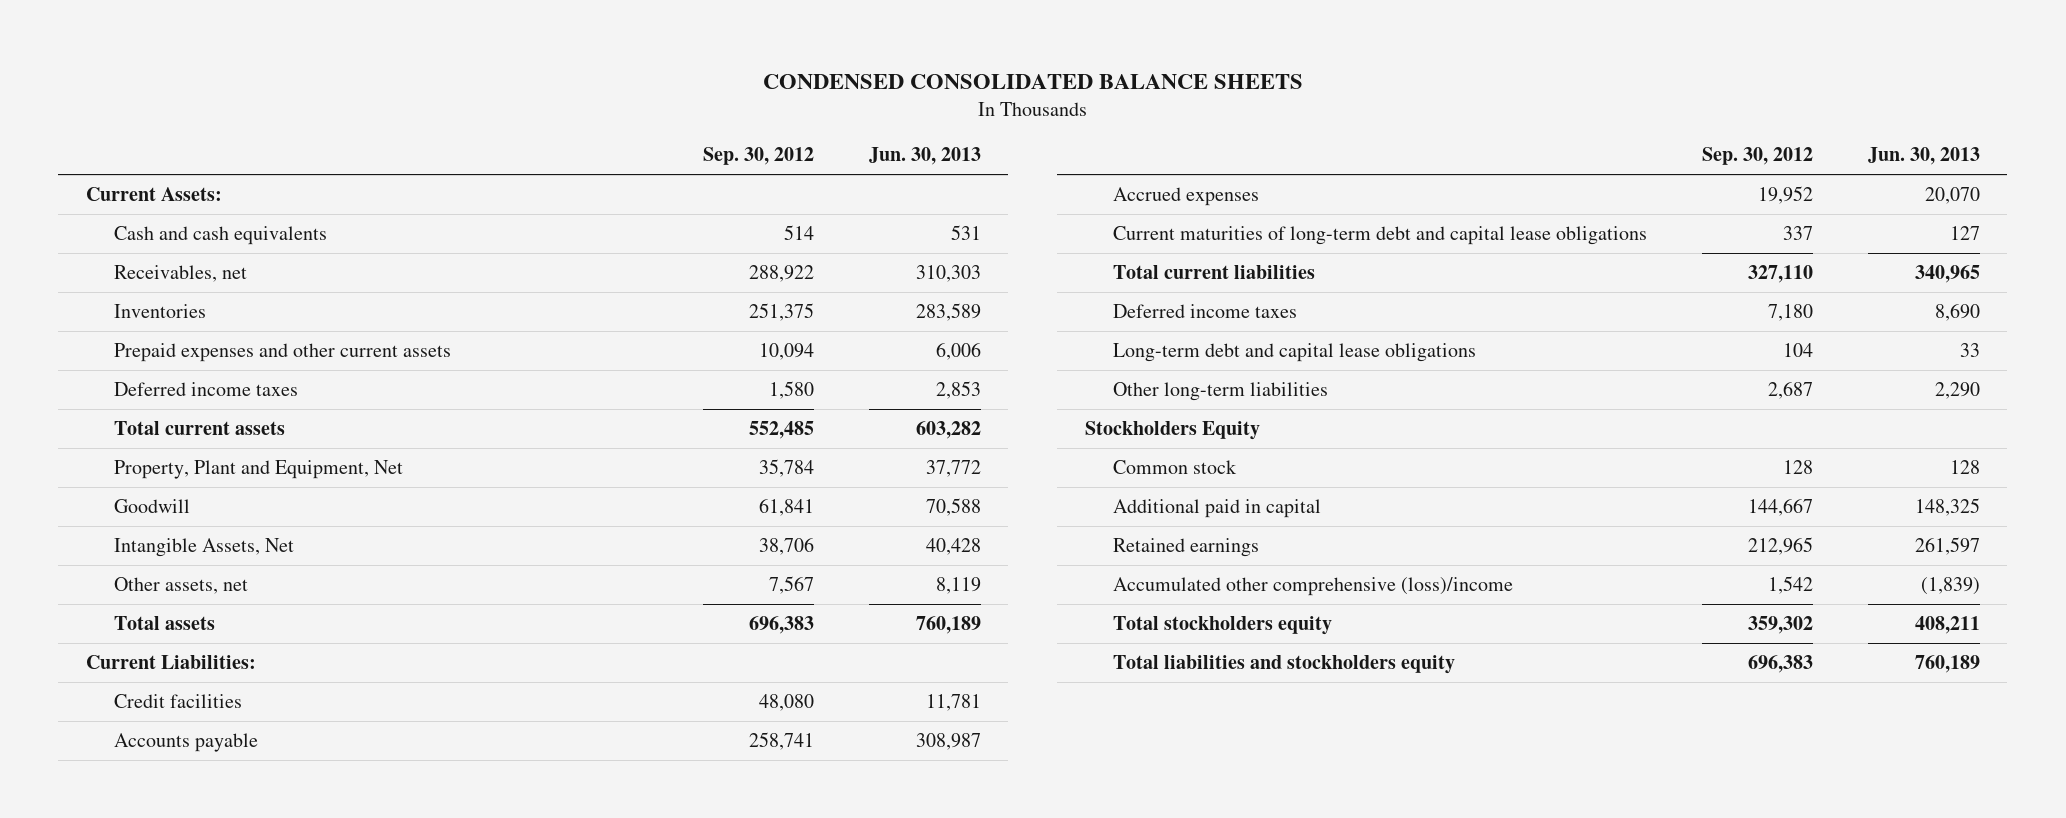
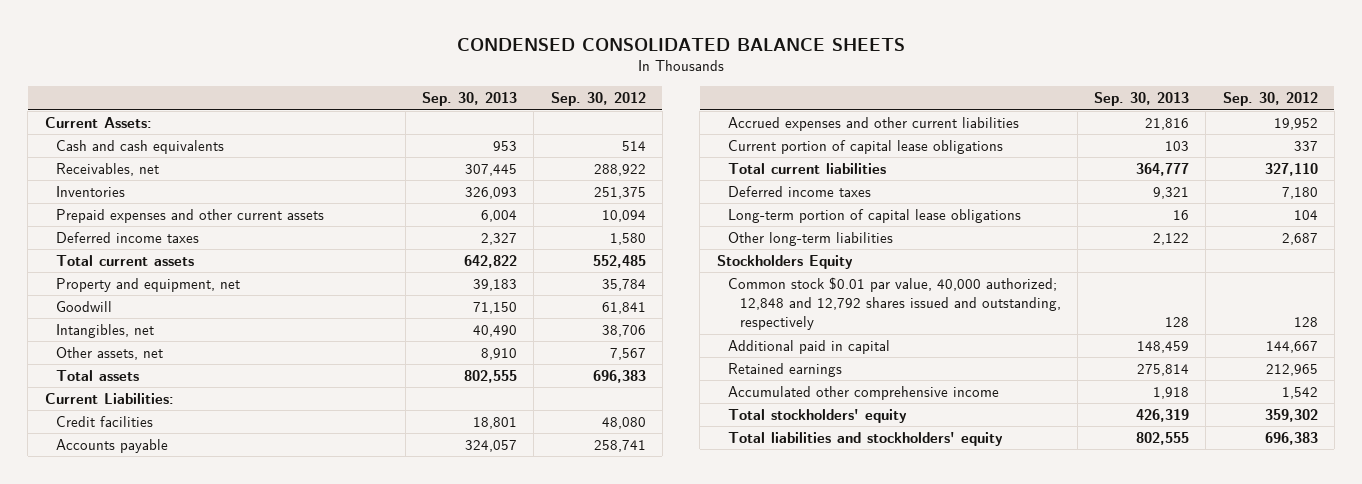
- | Sep. 30, 2012 | Jun. 30, 2013
+ | Sep. 30, 2013 | Sep. 30, 2012
- Property, Plant and Equipment, Net | 35,784 | 37,772
+ Property and equipment, net | 39,183 | 35,784
- Intangible Assets, Net | 38,706 | 40,428
+ Intangibles, net | 40,490 | 38,706
- Accrued expenses | 19,952 | 20,070
- Current maturities of long-term debt and capital lease obligations | 337 | 127
+ Accrued expenses and other current liabilities | 21,816 | 19,952
+ Current portion of capital lease obligations | 103 | 337
- Long-term debt and capital lease obligations | 104 | 33
+ Long-term portion of capital lease obligations | 16 | 104
- Common stock | 128 | 128
+ Common stock $0.01 par value, 40,000 authorized; 12,848 and 12,792 shares issued and outstanding, respectively | 128 | 128
- Accumulated other comprehensive (loss)/income | 1,542 | (1,839)
- Total stockholders equity | 359,302 | 408,211
- Total liabilities and stockholders equity | 696,383 | 760,189
+ Accumulated other comprehensive income | 1,918 | 1,542
+ Total stockholders' equity | 426,319 | 359,302
+ Total liabilities and stockholders' equity | 802,555 | 696,383

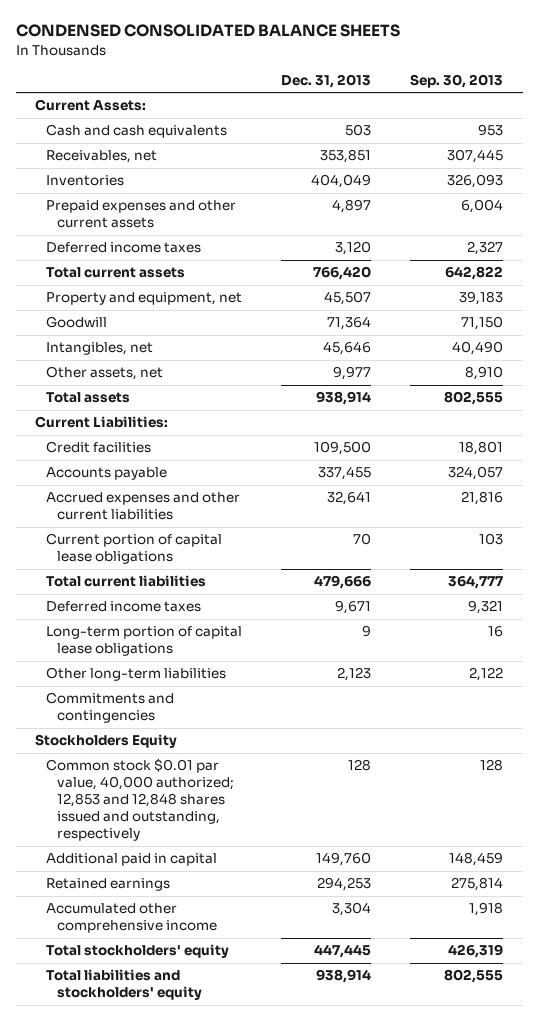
- | Sep. 30, 2013 | Sep. 30, 2012
+ | Dec. 31, 2013 | Sep. 30, 2013
+ Commitments and contingencies
- Common stock $0.01 par value, 40,000 authorized; 12,848 and 12,792 shares issued and outstanding, respectively | 128 | 128
+ Common stock $0.01 par value, 40,000 authorized; 12,853 and 12,848 shares issued and outstanding, respectively | 128 | 128

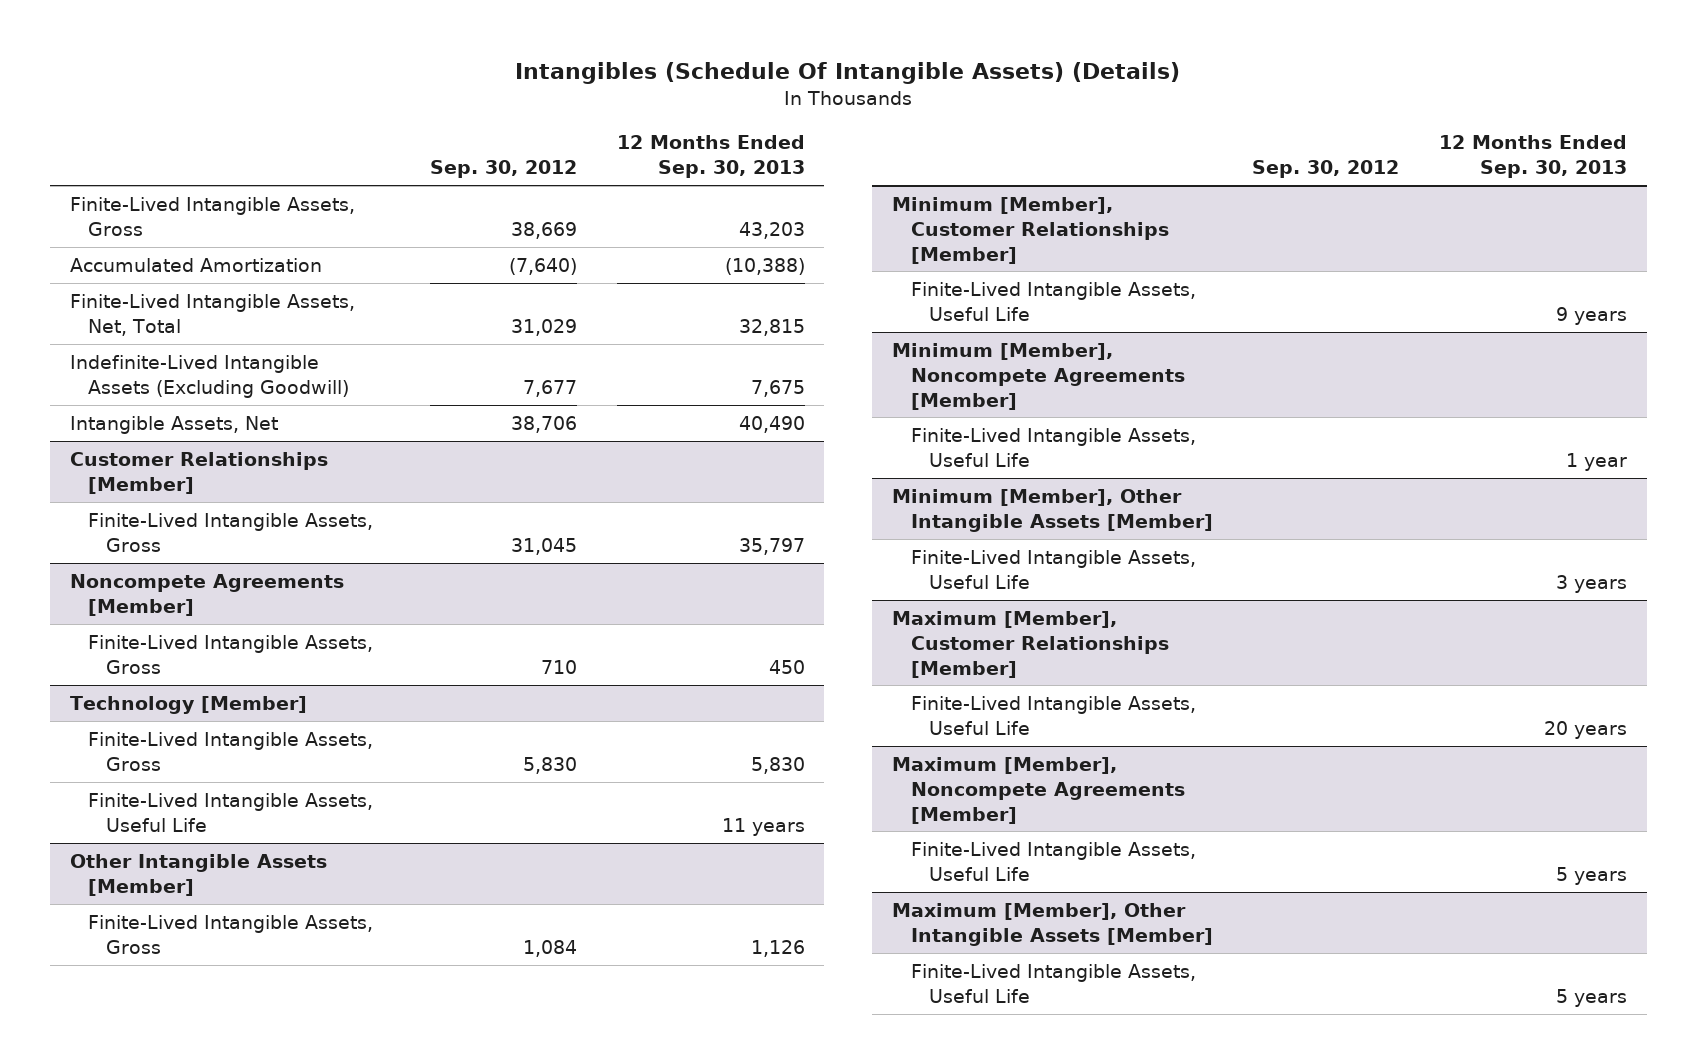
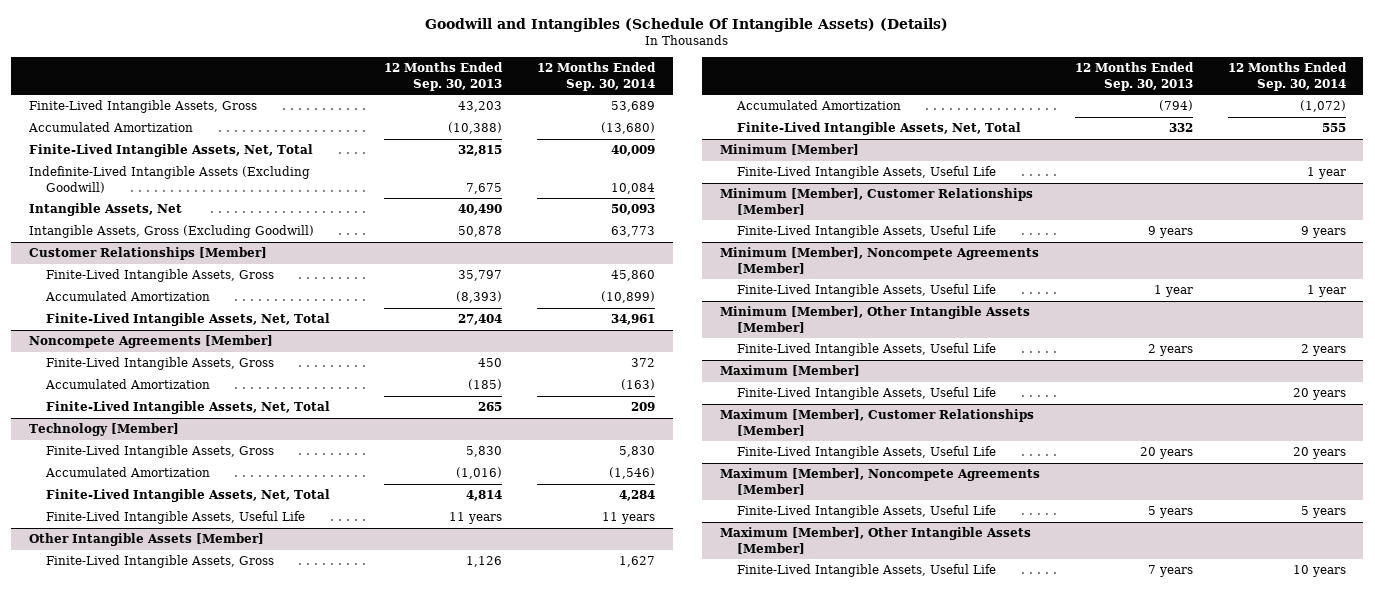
- Intangibles (Schedule Of Intangible Assets) (Details)
+ Goodwill and Intangibles (Schedule Of Intangible Assets) (Details)
- | Sep. 30, 2012 | 12 Months Ended Sep. 30, 2013
+ | 12 Months Ended Sep. 30, 2013 | 12 Months Ended Sep. 30, 2014
+ Intangible Assets, Gross (Excluding Goodwill) | 50,878 | 63,773
@ Customer Relationships [Member]
+ Accumulated Amortization | (8,393) | (10,899)
+ Finite-Lived Intangible Assets, Net, Total | 27,404 | 34,961
@ Noncompete Agreements [Member]
+ Accumulated Amortization | (185) | (163)
+ Finite-Lived Intangible Assets, Net, Total | 265 | 209
@ Technology [Member]
+ Accumulated Amortization | (1,016) | (1,546)
+ Finite-Lived Intangible Assets, Net, Total | 4,814 | 4,284
@ Other Intangible Assets [Member]
+ Accumulated Amortization | (794) | (1,072)
+ Finite-Lived Intangible Assets, Net, Total | 332 | 555
+ Minimum [Member]
+ Finite-Lived Intangible Assets, Useful Life | | 1 year
@ Minimum [Member], Other Intangible Assets [Member]
- Finite-Lived Intangible Assets, Useful Life | | 3 years
+ Finite-Lived Intangible Assets, Useful Life | 2 years | 2 years
+ Maximum [Member]
+ Finite-Lived Intangible Assets, Useful Life | | 20 years
@ Maximum [Member], Other Intangible Assets [Member]
- Finite-Lived Intangible Assets, Useful Life | | 5 years
+ Finite-Lived Intangible Assets, Useful Life | 7 years | 10 years

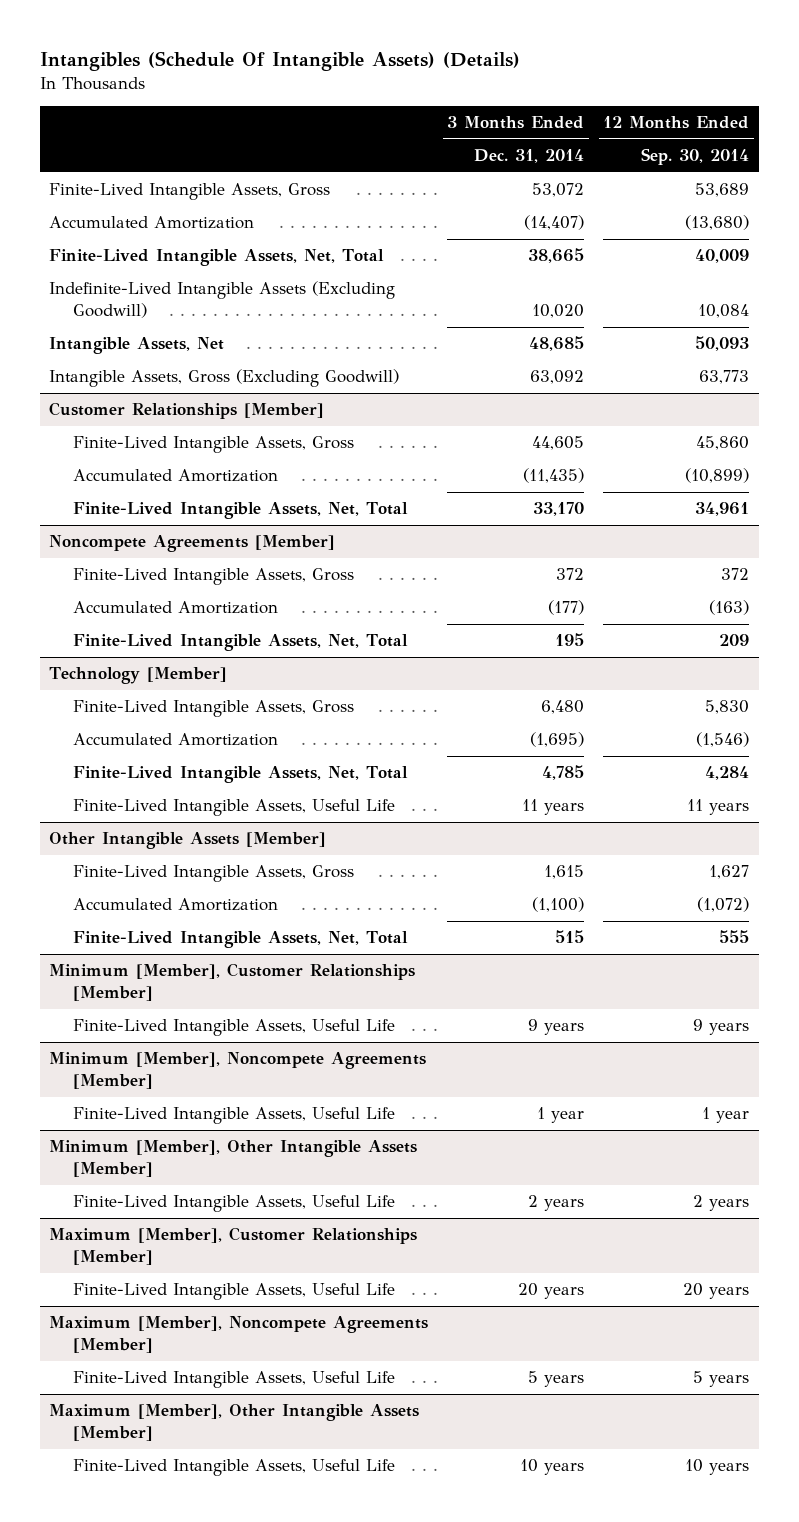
- Goodwill and Intangibles (Schedule Of Intangible Assets) (Details)
+ Intangibles (Schedule Of Intangible Assets) (Details)
- | 12 Months Ended Sep. 30, 2013 | 12 Months Ended Sep. 30, 2014
+ | 3 Months Ended Dec. 31, 2014 | 12 Months Ended Sep. 30, 2014
- Minimum [Member]
- Finite-Lived Intangible Assets, Useful Life | | 1 year
- Maximum [Member]
- Finite-Lived Intangible Assets, Useful Life | | 20 years

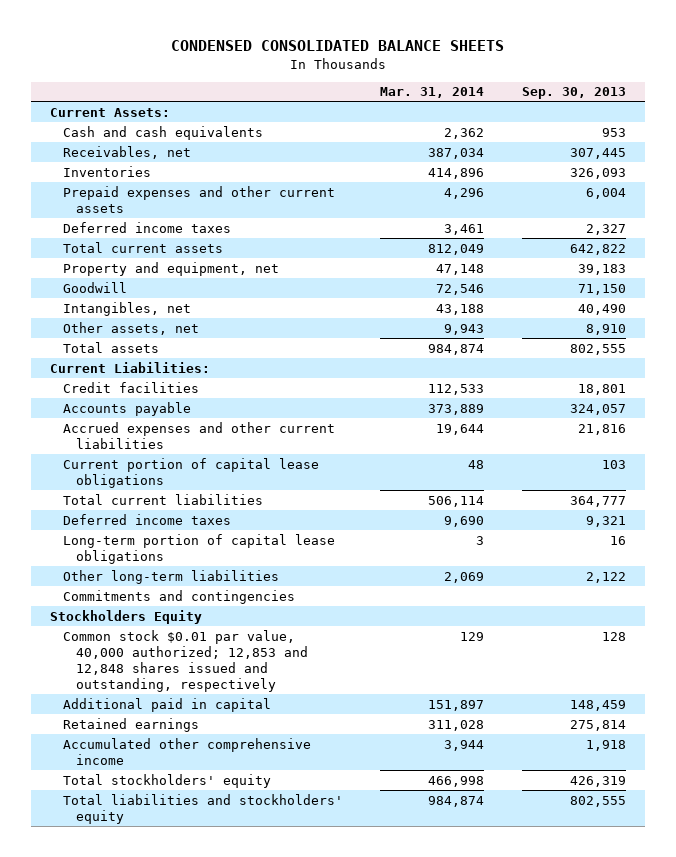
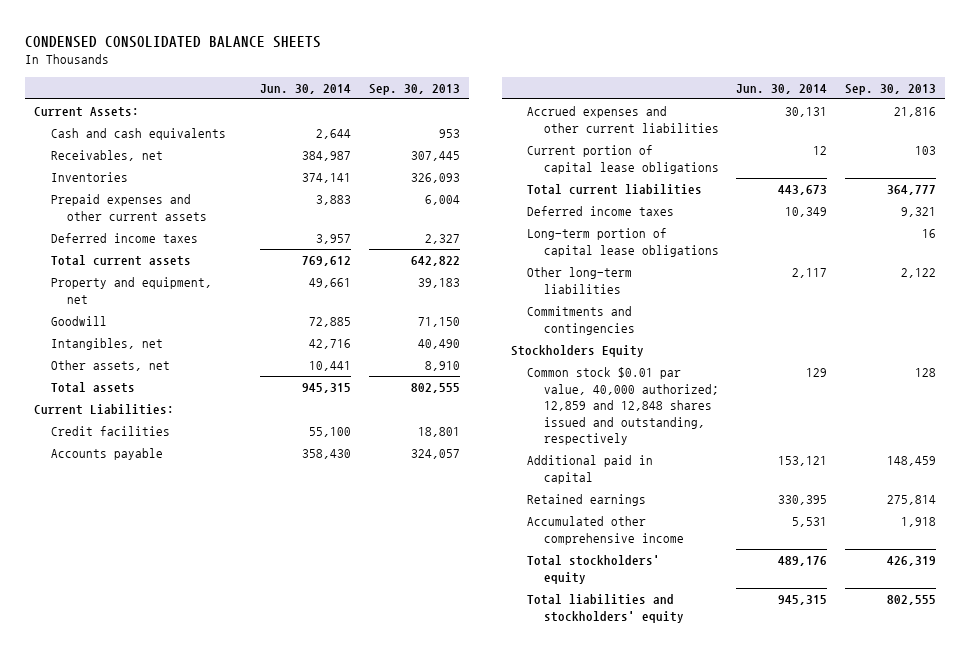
- | Mar. 31, 2014 | Sep. 30, 2013
+ | Jun. 30, 2014 | Sep. 30, 2013
- Common stock $0.01 par value, 40,000 authorized; 12,853 and 12,848 shares issued and outstanding, respectively | 129 | 128
+ Common stock $0.01 par value, 40,000 authorized; 12,859 and 12,848 shares issued and outstanding, respectively | 129 | 128

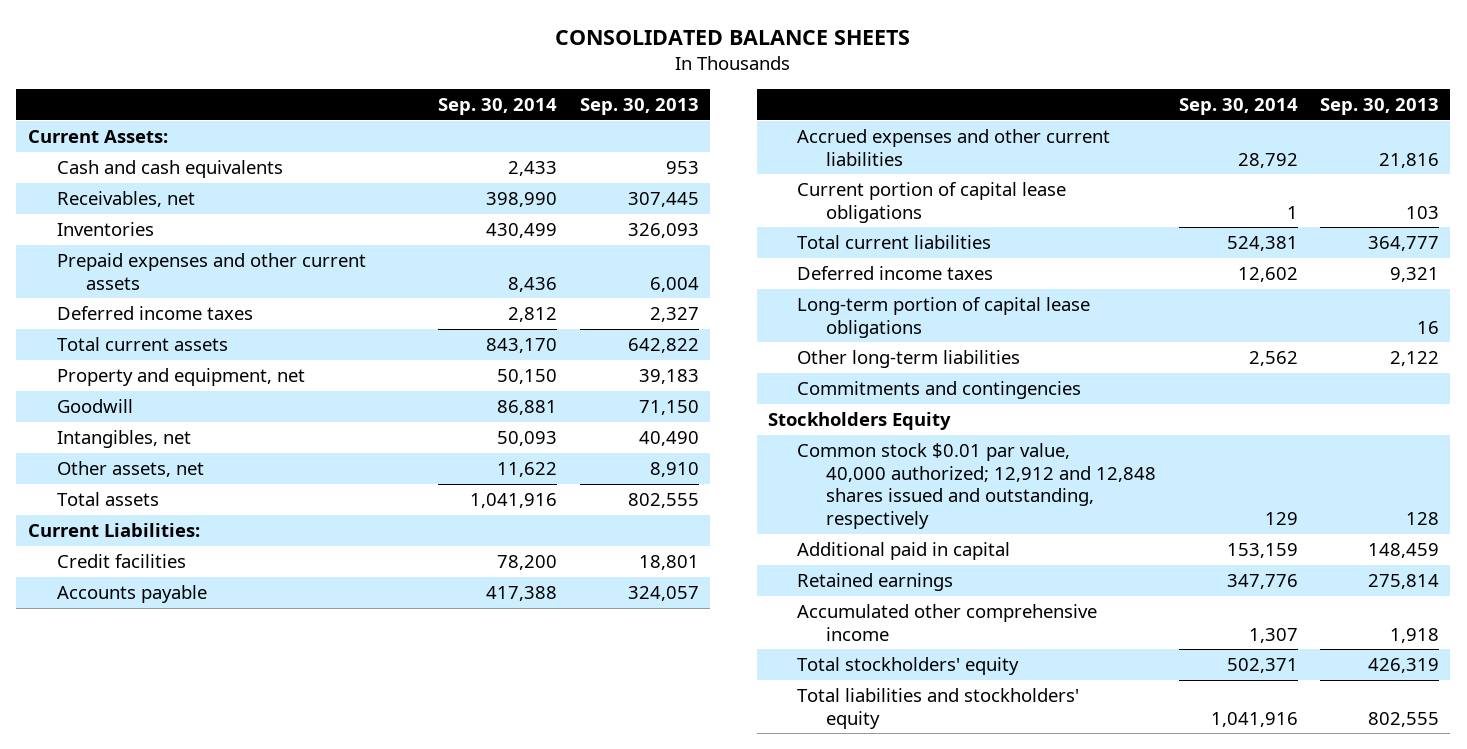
- CONDENSED CONSOLIDATED BALANCE SHEETS
+ CONSOLIDATED BALANCE SHEETS
- | Jun. 30, 2014 | Sep. 30, 2013
+ | Sep. 30, 2014 | Sep. 30, 2013
- Common stock $0.01 par value, 40,000 authorized; 12,859 and 12,848 shares issued and outstanding, respectively | 129 | 128
+ Common stock $0.01 par value, 40,000 authorized; 12,912 and 12,848 shares issued and outstanding, respectively | 129 | 128

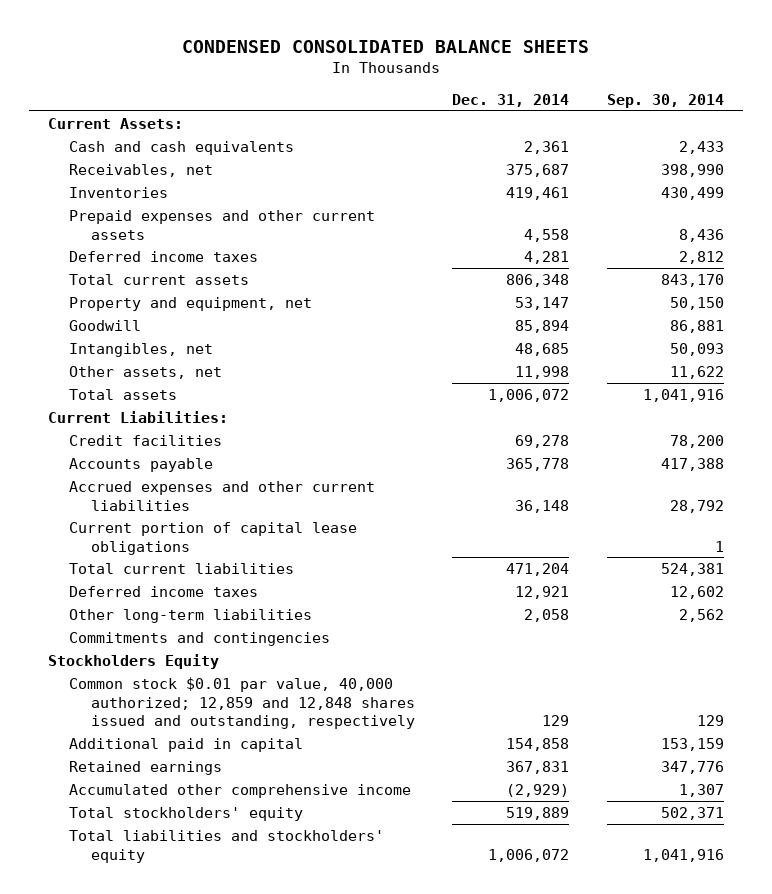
- CONSOLIDATED BALANCE SHEETS
+ CONDENSED CONSOLIDATED BALANCE SHEETS
- | Sep. 30, 2014 | Sep. 30, 2013
+ | Dec. 31, 2014 | Sep. 30, 2014
- Long-term portion of capital lease obligations | | 16
- Common stock $0.01 par value, 40,000 authorized; 12,912 and 12,848 shares issued and outstanding, respectively | 129 | 128
+ Common stock $0.01 par value, 40,000 authorized; 12,859 and 12,848 shares issued and outstanding, respectively | 129 | 129

